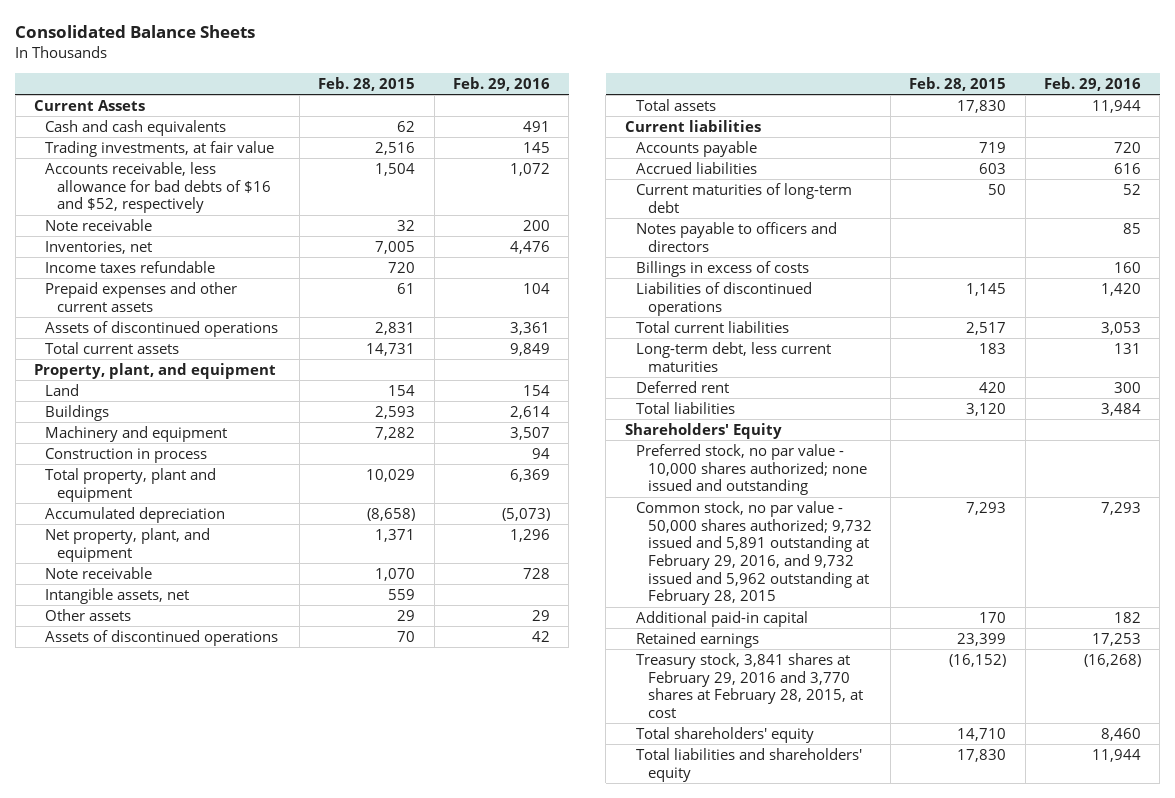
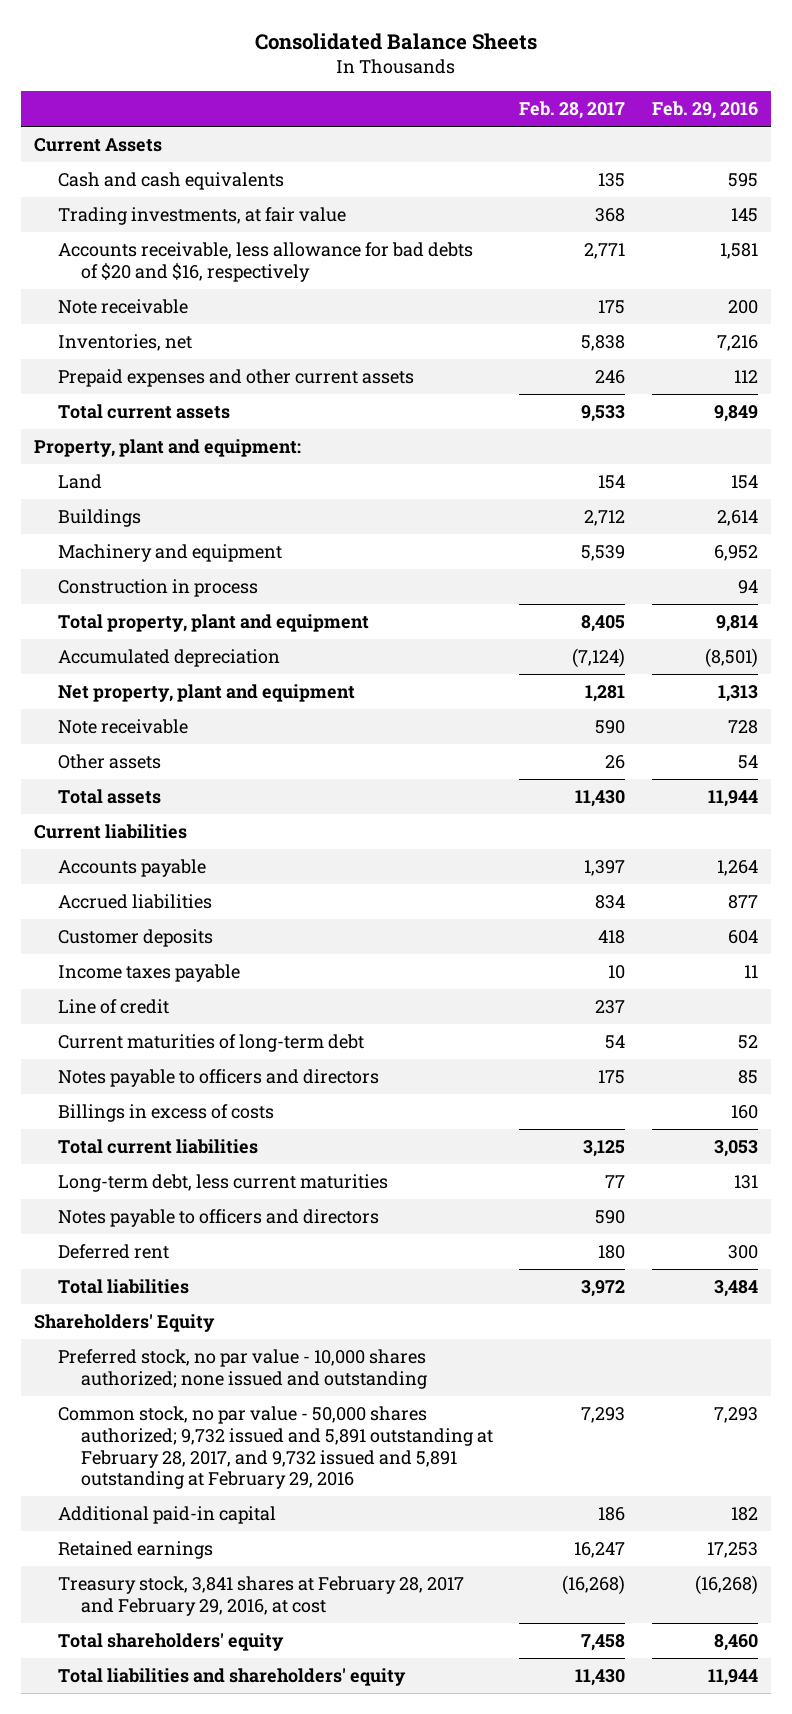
- | Feb. 28, 2015 | Feb. 29, 2016
+ | Feb. 28, 2017 | Feb. 29, 2016
- Cash and cash equivalents | 62 | 491
+ Cash and cash equivalents | 135 | 595
- Accounts receivable, less allowance for bad debts of $16 and $52, respectively | 1,504 | 1,072
+ Accounts receivable, less allowance for bad debts of $20 and $16, respectively | 2,771 | 1,581
- Inventories, net | 7,005 | 4,476
- Income taxes refundable | 720 |
- Prepaid expenses and other current assets | 61 | 104
- Assets of discontinued operations | 2,831 | 3,361
+ Inventories, net | 5,838 | 7,216
+ Prepaid expenses and other current assets | 246 | 112
- Property, plant, and equipment
+ Property, plant and equipment:
- Machinery and equipment | 7,282 | 3,507
+ Machinery and equipment | 5,539 | 6,952
- Total property, plant and equipment | 10,029 | 6,369
- Accumulated depreciation | (8,658) | (5,073)
- Net property, plant, and equipment | 1,371 | 1,296
+ Total property, plant and equipment | 8,405 | 9,814
+ Accumulated depreciation | (7,124) | (8,501)
+ Net property, plant and equipment | 1,281 | 1,313
- Intangible assets, net | 559 |
- Other assets | 29 | 29
- Assets of discontinued operations | 70 | 42
+ Other assets | 26 | 54
- Accounts payable | 719 | 720
- Accrued liabilities | 603 | 616
+ Accounts payable | 1,397 | 1,264
+ Accrued liabilities | 834 | 877
+ Customer deposits | 418 | 604
+ Income taxes payable | 10 | 11
+ Line of credit | 237 |
- Liabilities of discontinued operations | 1,145 | 1,420
+ Notes payable to officers and directors | 590 |
- Common stock, no par value - 50,000 shares authorized; 9,732 issued and 5,891 outstanding at February 29, 2016, and 9,732 issued and 5,962 outstanding at February 28, 2015 | 7,293 | 7,293
+ Common stock, no par value - 50,000 shares authorized; 9,732 issued and 5,891 outstanding at February 28, 2017, and 9,732 issued and 5,891 outstanding at February 29, 2016 | 7,293 | 7,293
- Treasury stock, 3,841 shares at February 29, 2016 and 3,770 shares at February 28, 2015, at cost | (16,152) | (16,268)
+ Treasury stock, 3,841 shares at February 28, 2017 and February 29, 2016, at cost | (16,268) | (16,268)

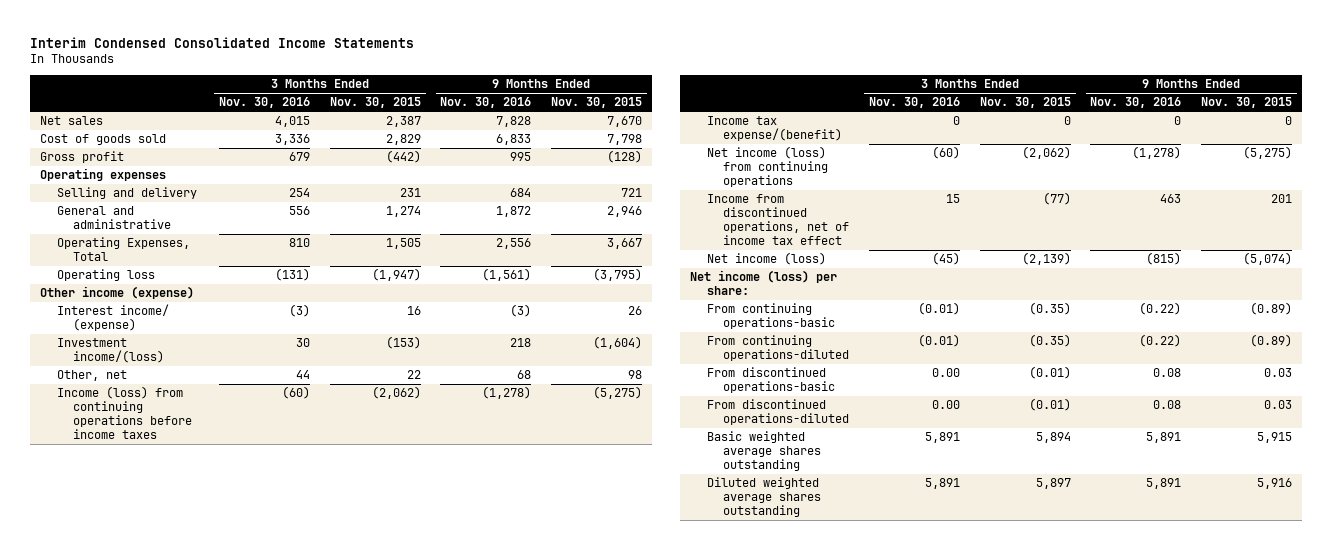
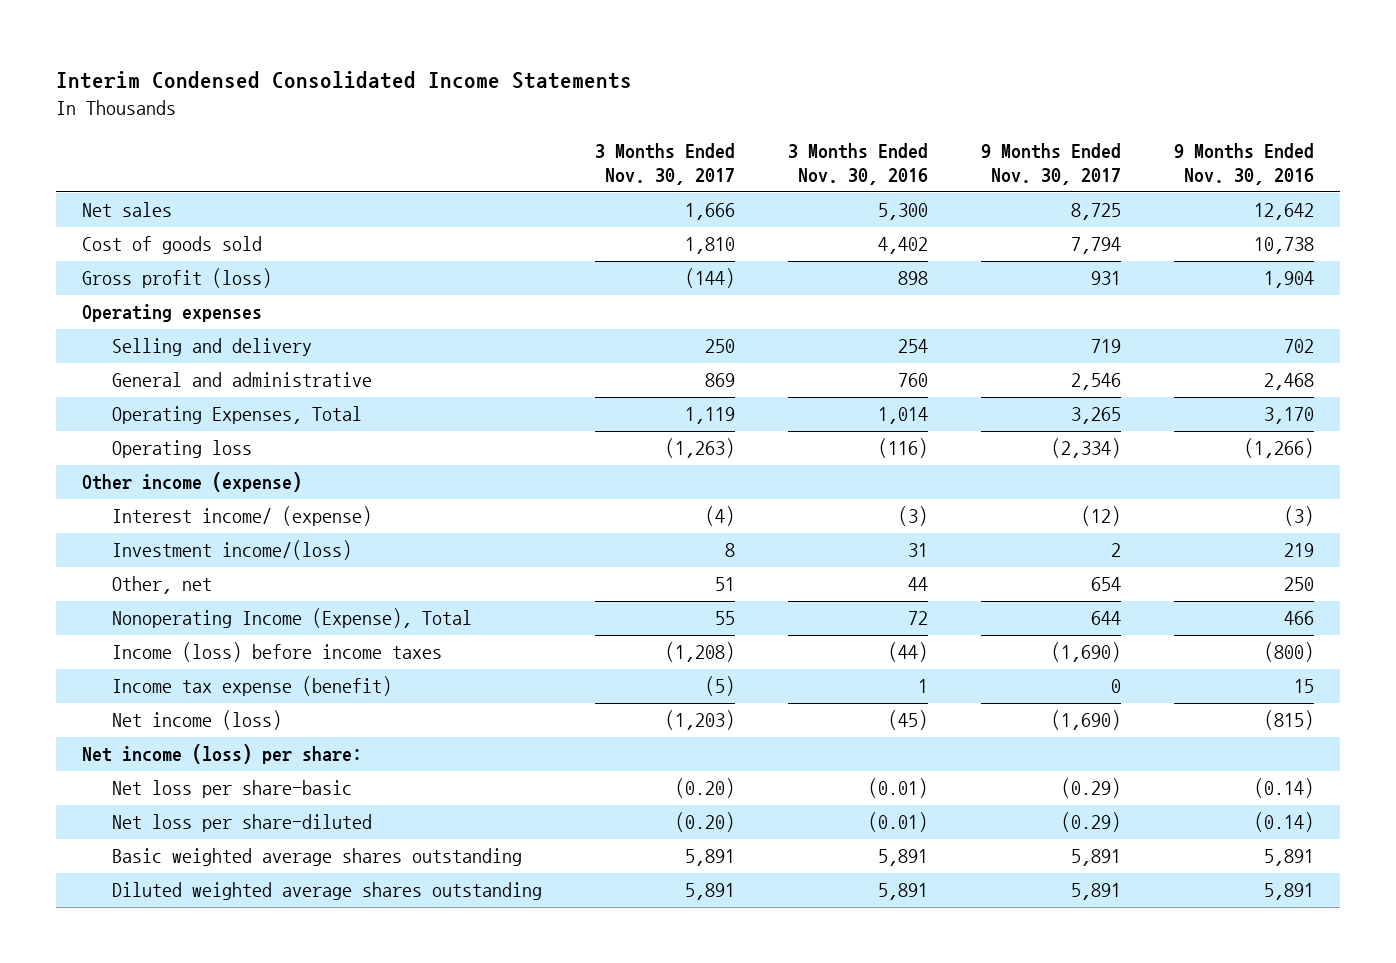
- | 3 Months Ended Nov. 30, 2016 | 3 Months Ended Nov. 30, 2015 | 9 Months Ended Nov. 30, 2016 | 9 Months Ended Nov. 30, 2015
+ | 3 Months Ended Nov. 30, 2017 | 3 Months Ended Nov. 30, 2016 | 9 Months Ended Nov. 30, 2017 | 9 Months Ended Nov. 30, 2016
- Net sales | 4,015 | 2,387 | 7,828 | 7,670
- Cost of goods sold | 3,336 | 2,829 | 6,833 | 7,798
- Gross profit | 679 | (442) | 995 | (128)
+ Net sales | 1,666 | 5,300 | 8,725 | 12,642
+ Cost of goods sold | 1,810 | 4,402 | 7,794 | 10,738
+ Gross profit (loss) | (144) | 898 | 931 | 1,904
- Selling and delivery | 254 | 231 | 684 | 721
- General and administrative | 556 | 1,274 | 1,872 | 2,946
- Operating Expenses, Total | 810 | 1,505 | 2,556 | 3,667
- Operating loss | (131) | (1,947) | (1,561) | (3,795)
+ Selling and delivery | 250 | 254 | 719 | 702
+ General and administrative | 869 | 760 | 2,546 | 2,468
+ Operating Expenses, Total | 1,119 | 1,014 | 3,265 | 3,170
+ Operating loss | (1,263) | (116) | (2,334) | (1,266)
- Investment income/(loss) | 30 | (153) | 218 | (1,604)
- Other, net | 44 | 22 | 68 | 98
- Income (loss) from continuing operations before income taxes | (60) | (2,062) | (1,278) | (5,275)
- Income tax expense/(benefit) | 0 | 0 | 0 | 0
- Net income (loss) from continuing operations | (60) | (2,062) | (1,278) | (5,275)
- Income from discontinued operations, net of income tax effect | 15 | (77) | 463 | 201
+ Investment income/(loss) | 8 | 31 | 2 | 219
+ Other, net | 51 | 44 | 654 | 250
+ Nonoperating Income (Expense), Total | 55 | 72 | 644 | 466
+ Income (loss) before income taxes | (1,208) | (44) | (1,690) | (800)
+ Income tax expense (benefit) | (5) | 1 | 0 | 15
- From continuing operations-basic | (0.01) | (0.35) | (0.22) | (0.89)
- From continuing operations-diluted | (0.01) | (0.35) | (0.22) | (0.89)
- From discontinued operations-basic | 0.00 | (0.01) | 0.08 | 0.03
- From discontinued operations-diluted | 0.00 | (0.01) | 0.08 | 0.03
+ Net loss per share-basic | (0.20) | (0.01) | (0.29) | (0.14)
+ Net loss per share-diluted | (0.20) | (0.01) | (0.29) | (0.14)

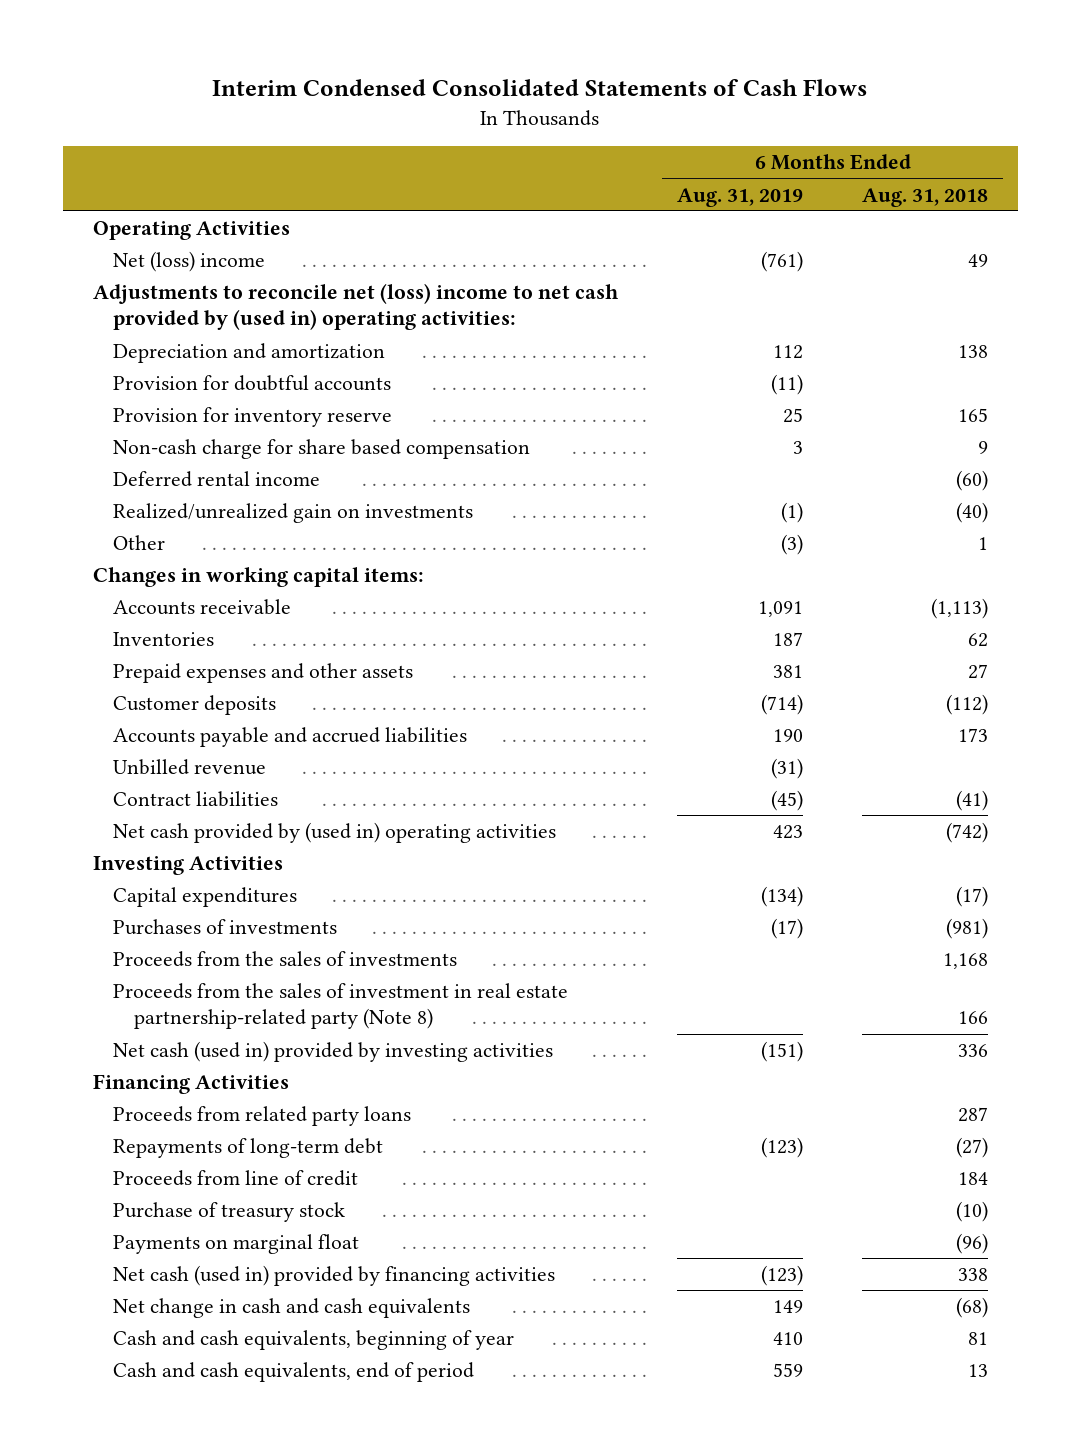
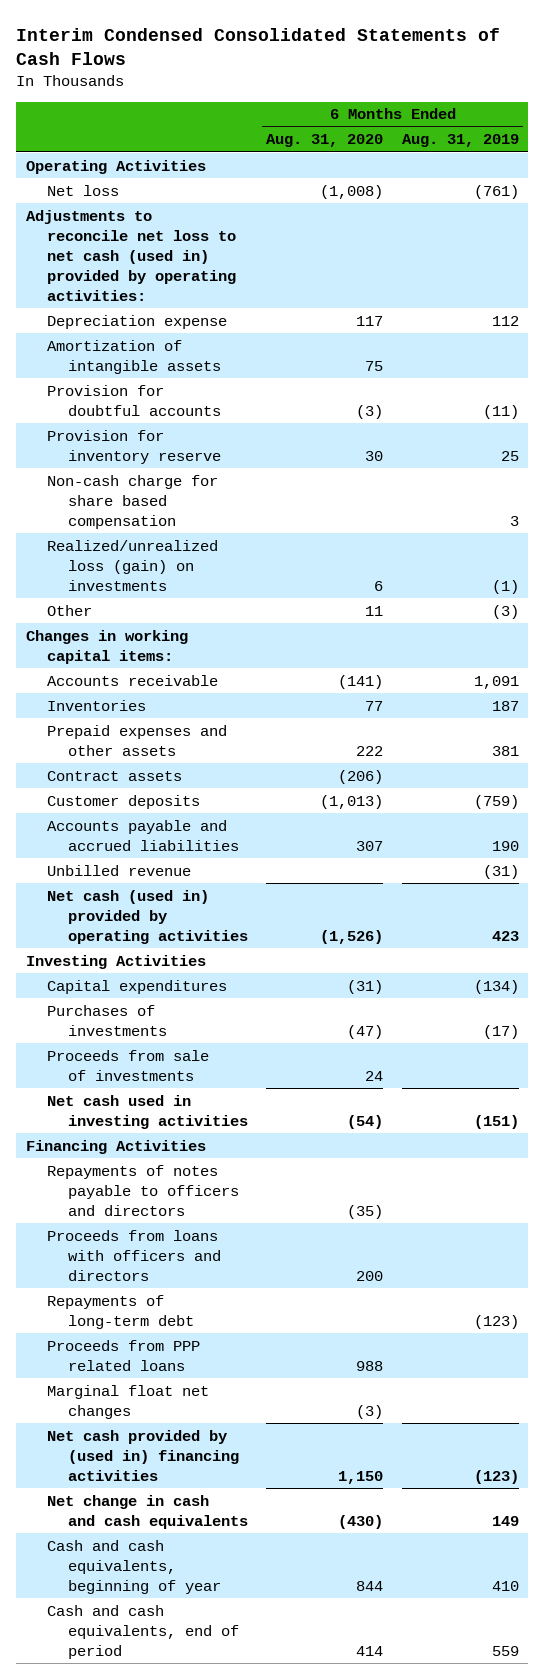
- | 6 Months Ended Aug. 31, 2019 | 6 Months Ended Aug. 31, 2018
+ | 6 Months Ended Aug. 31, 2020 | 6 Months Ended Aug. 31, 2019
- Net (loss) income | (761) | 49
- Adjustments to reconcile net (loss) income to net cash provided by (used in) operating activities:
- Depreciation and amortization | 112 | 138
+ Net loss | (1,008) | (761)
+ Adjustments to reconcile net loss to net cash (used in) provided by operating activities:
+ Depreciation expense | 117 | 112
+ Amortization of intangible assets | 75 |
- Deferred rental income | | (60)
- Realized/unrealized gain on investments | (1) | (40)
+ Realized/unrealized loss (gain) on investments | 6 | (1)
- Customer deposits | (714) | (112)
+ Contract assets | (206) |
+ Customer deposits | (1,013) | (759)
- Contract liabilities | (45) | (41)
- Net cash provided by (used in) operating activities | 423 | (742)
+ Net cash (used in) provided by operating activities | (1,526) | 423
- Proceeds from the sales of investments | | 1,168
- Proceeds from the sales of investment in real estate partnership-related party (Note 8) | | 166
- Net cash (used in) provided by investing activities | (151) | 336
+ Proceeds from sale of investments | 24 |
+ Net cash used in investing activities | (54) | (151)
- Proceeds from related party loans | | 287
+ Repayments of notes payable to officers and directors | (35) |
+ Proceeds from loans with officers and directors | 200 |
- Proceeds from line of credit | | 184
- Purchase of treasury stock | | (10)
- Payments on marginal float | | (96)
- Net cash (used in) provided by financing activities | (123) | 338
+ Proceeds from PPP related loans | 988 |
+ Marginal float net changes | (3) |
+ Net cash provided by (used in) financing activities | 1,150 | (123)

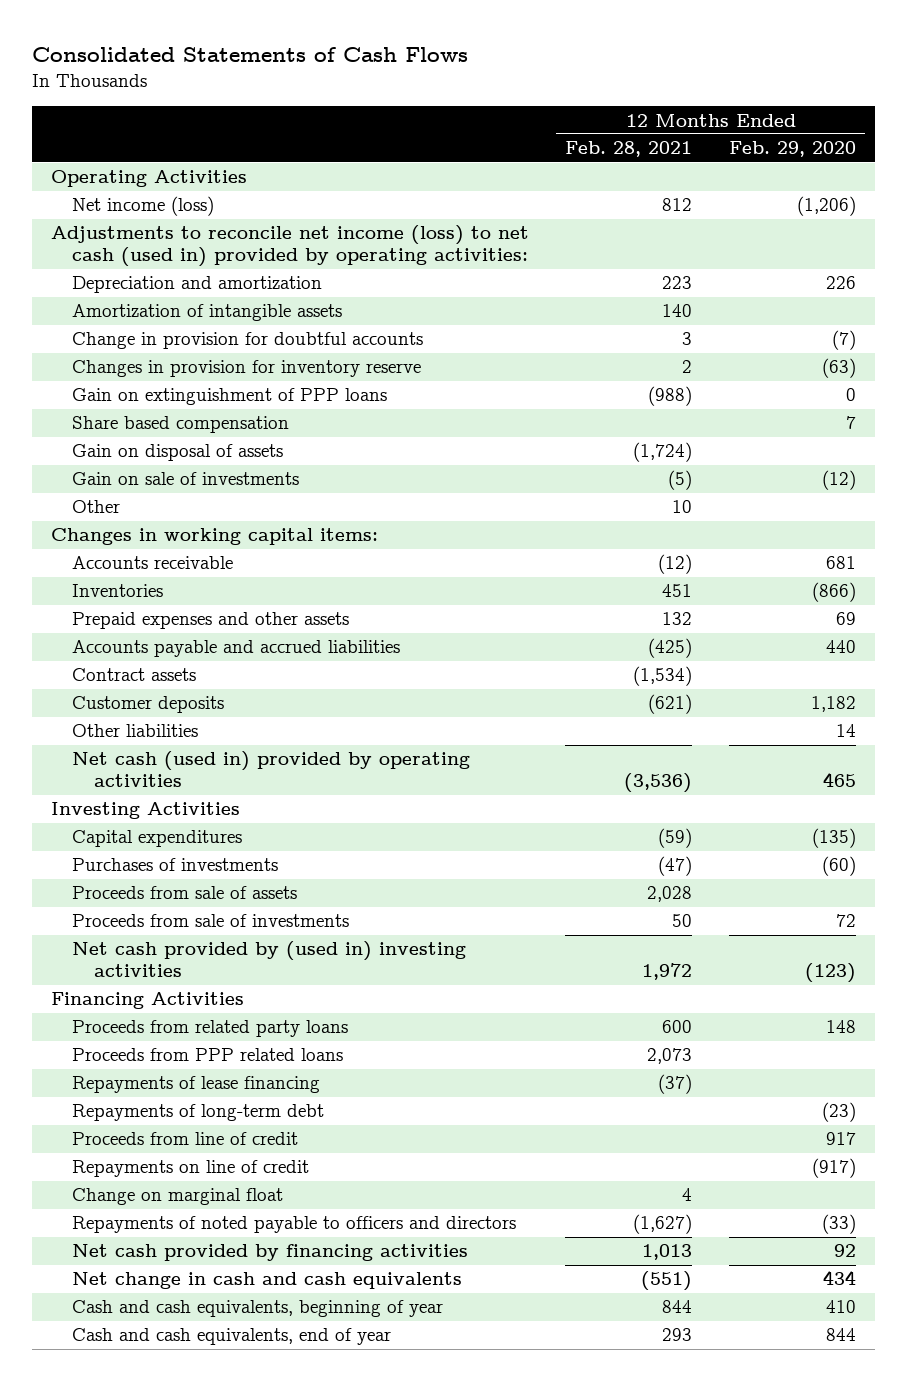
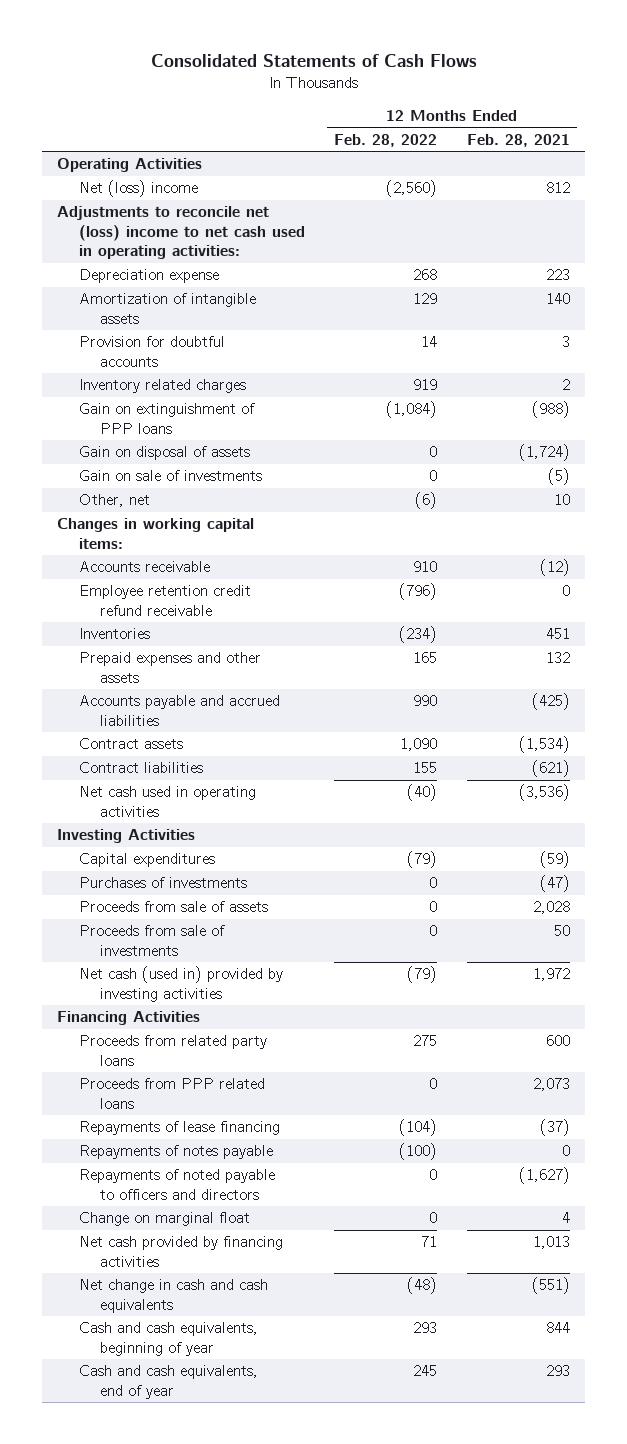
- | 12 Months Ended Feb. 28, 2021 | 12 Months Ended Feb. 29, 2020
+ | 12 Months Ended Feb. 28, 2022 | 12 Months Ended Feb. 28, 2021
- Net income (loss) | 812 | (1,206)
- Adjustments to reconcile net income (loss) to net cash (used in) provided by operating activities:
- Depreciation and amortization | 223 | 226
+ Net (loss) income | (2,560) | 812
+ Adjustments to reconcile net (loss) income to net cash used in operating activities:
+ Depreciation expense | 268 | 223
- Change in provision for doubtful accounts | 3 | (7)
- Changes in provision for inventory reserve | 2 | (63)
+ Provision for doubtful accounts | 14 | 3
+ Inventory related charges | 919 | 2
- Share based compensation | | 7
- Other | 10 |
+ Other, net | (6) | 10
+ Employee retention credit refund receivable | (796) | 0
- Customer deposits | (621) | 1,182
- Other liabilities | | 14
- Net cash (used in) provided by operating activities | (3,536) | 465
+ Contract liabilities | 155 | (621)
+ Net cash used in operating activities | (40) | (3,536)
- Net cash provided by (used in) investing activities | 1,972 | (123)
+ Net cash (used in) provided by investing activities | (79) | 1,972
- Repayments of long-term debt | | (23)
- Proceeds from line of credit | | 917
- Repayments on line of credit | | (917)
+ Repayments of notes payable | (100) | 0
moved down: Change on marginal float | 0 | 4

